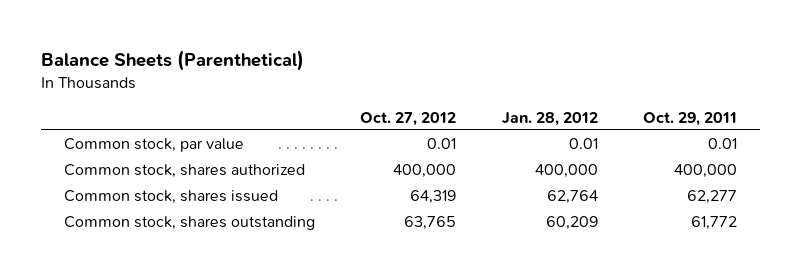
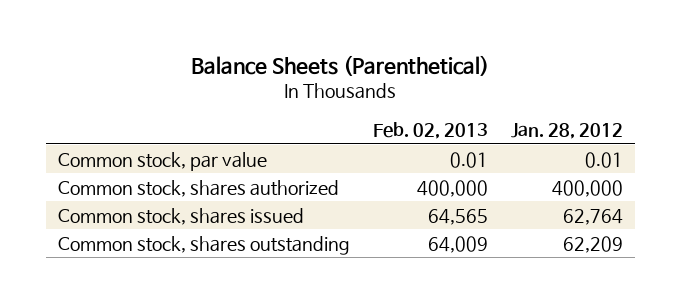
- | Oct. 27, 2012 | Jan. 28, 2012 | Oct. 29, 2011
+ | Feb. 02, 2013 | Jan. 28, 2012
- Common stock, shares outstanding | 63,765 | 60,209 | 61,772
+ Common stock, shares outstanding | 64,009 | 62,209

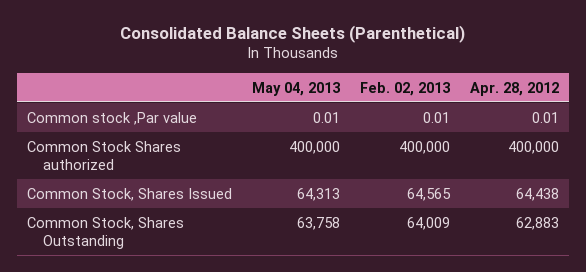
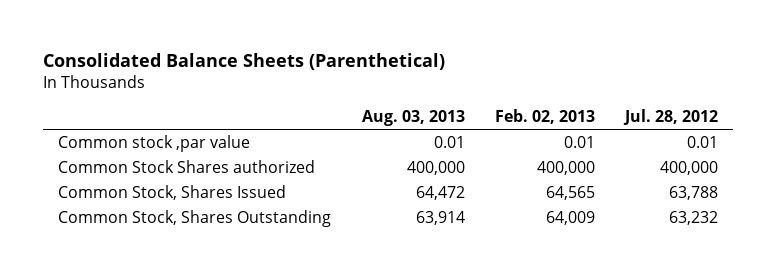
- | May 04, 2013 | Feb. 02, 2013 | Apr. 28, 2012
+ | Aug. 03, 2013 | Feb. 02, 2013 | Jul. 28, 2012
- Common stock ,Par value | 0.01 | 0.01 | 0.01
+ Common stock ,par value | 0.01 | 0.01 | 0.01

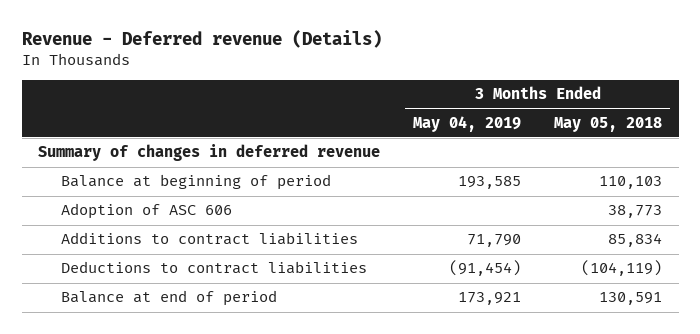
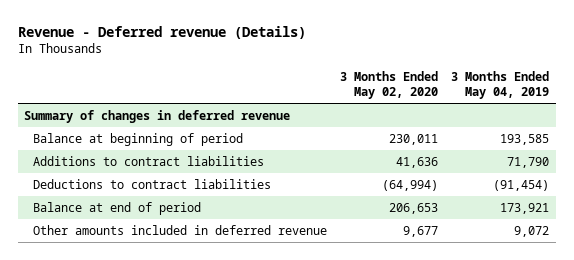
- | 3 Months Ended May 04, 2019 | 3 Months Ended May 05, 2018
+ | 3 Months Ended May 02, 2020 | 3 Months Ended May 04, 2019
- Adoption of ASC 606 | | 38,773
+ Other amounts included in deferred revenue | 9,677 | 9,072

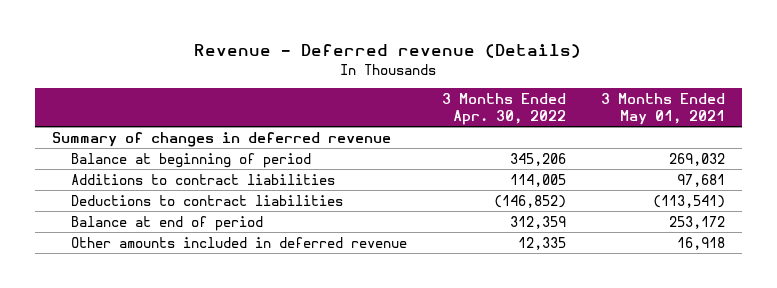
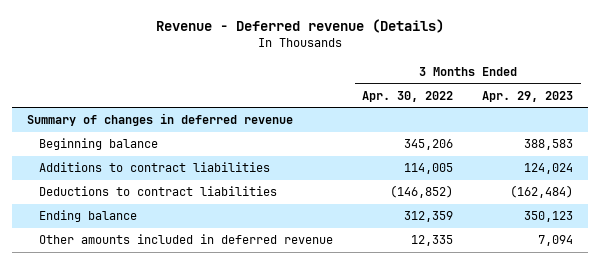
- | 3 Months Ended Apr. 30, 2022 | 3 Months Ended May 01, 2021
+ | 3 Months Ended Apr. 30, 2022 | 3 Months Ended Apr. 29, 2023
- Balance at beginning of period | 345,206 | 269,032
+ Beginning balance | 345,206 | 388,583
- Balance at end of period | 312,359 | 253,172
+ Ending balance | 312,359 | 350,123

